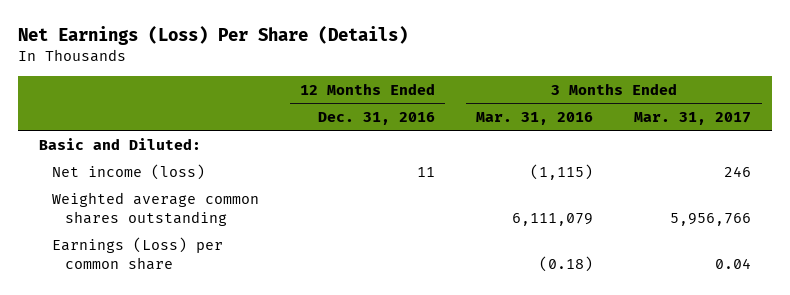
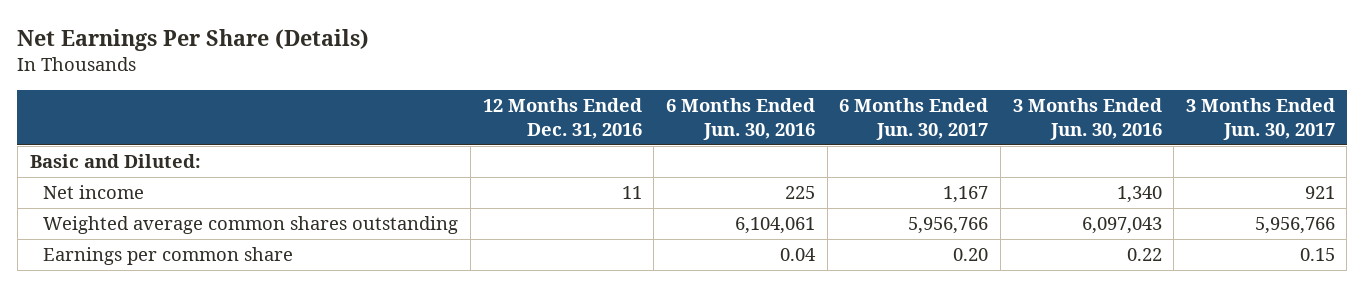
- Net Earnings (Loss) Per Share (Details)
+ Net Earnings Per Share (Details)
- | 12 Months Ended Dec. 31, 2016 | 3 Months Ended Mar. 31, 2016 | 3 Months Ended Mar. 31, 2017
+ | 12 Months Ended Dec. 31, 2016 | 6 Months Ended Jun. 30, 2016 | 6 Months Ended Jun. 30, 2017 | 3 Months Ended Jun. 30, 2016 | 3 Months Ended Jun. 30, 2017
- Net income (loss) | 11 | (1,115) | 246
+ Net income | 11 | 225 | 1,167 | 1,340 | 921
- Earnings (Loss) per common share | | (0.18) | 0.04
+ Earnings per common share | | 0.04 | 0.20 | 0.22 | 0.15

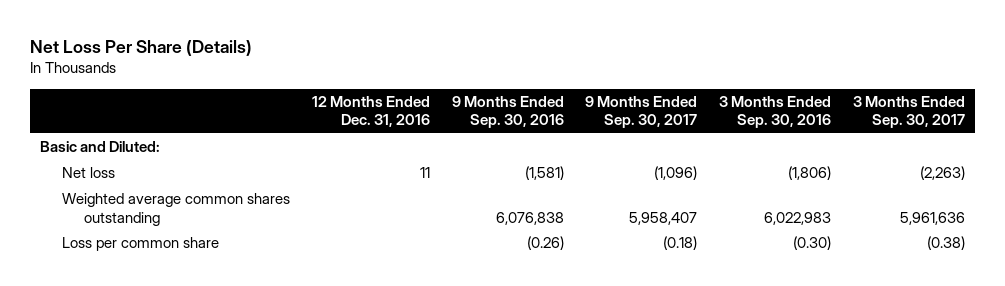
- Net Earnings Per Share (Details)
+ Net Loss Per Share (Details)
- | 12 Months Ended Dec. 31, 2016 | 6 Months Ended Jun. 30, 2016 | 6 Months Ended Jun. 30, 2017 | 3 Months Ended Jun. 30, 2016 | 3 Months Ended Jun. 30, 2017
+ | 12 Months Ended Dec. 31, 2016 | 9 Months Ended Sep. 30, 2016 | 9 Months Ended Sep. 30, 2017 | 3 Months Ended Sep. 30, 2016 | 3 Months Ended Sep. 30, 2017
- Net income | 11 | 225 | 1,167 | 1,340 | 921
+ Net loss | 11 | (1,581) | (1,096) | (1,806) | (2,263)
- Earnings per common share | | 0.04 | 0.20 | 0.22 | 0.15
+ Loss per common share | | (0.26) | (0.18) | (0.30) | (0.38)

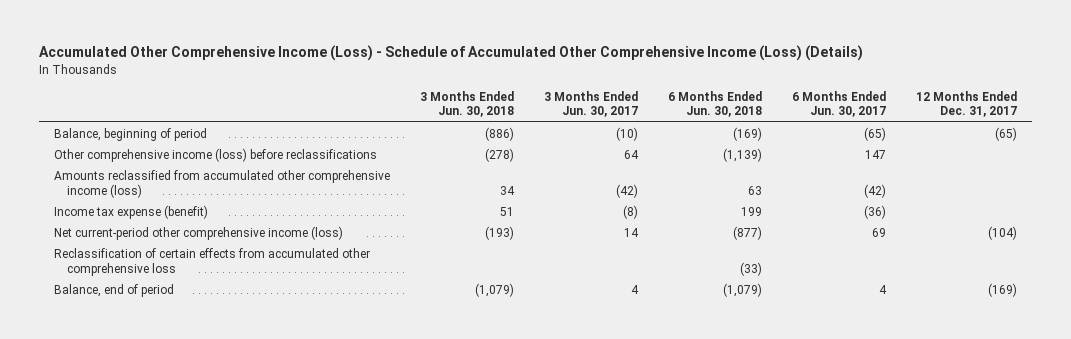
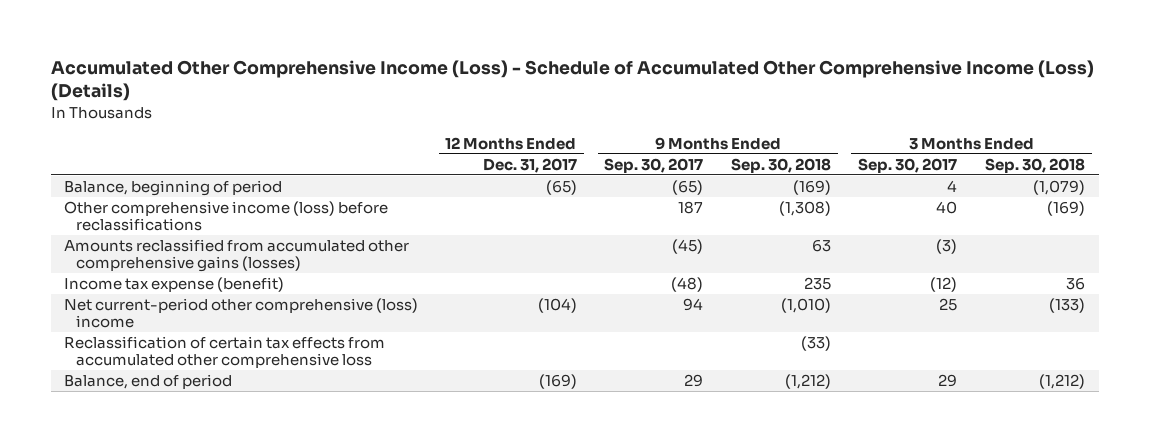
- | 3 Months Ended Jun. 30, 2018 | 3 Months Ended Jun. 30, 2017 | 6 Months Ended Jun. 30, 2018 | 6 Months Ended Jun. 30, 2017 | 12 Months Ended Dec. 31, 2017
+ | 12 Months Ended Dec. 31, 2017 | 9 Months Ended Sep. 30, 2017 | 9 Months Ended Sep. 30, 2018 | 3 Months Ended Sep. 30, 2017 | 3 Months Ended Sep. 30, 2018
- Amounts reclassified from accumulated other comprehensive income (loss) | 34 | (42) | 63 | (42) |
+ Amounts reclassified from accumulated other comprehensive gains (losses) | | (45) | 63 | (3) |
- Net current-period other comprehensive income (loss) | (193) | 14 | (877) | 69 | (104)
- Reclassification of certain effects from accumulated other comprehensive loss | | | (33) | |
+ Net current-period other comprehensive (loss) income | (104) | 94 | (1,010) | 25 | (133)
+ Reclassification of certain tax effects from accumulated other comprehensive loss | | | (33) | |

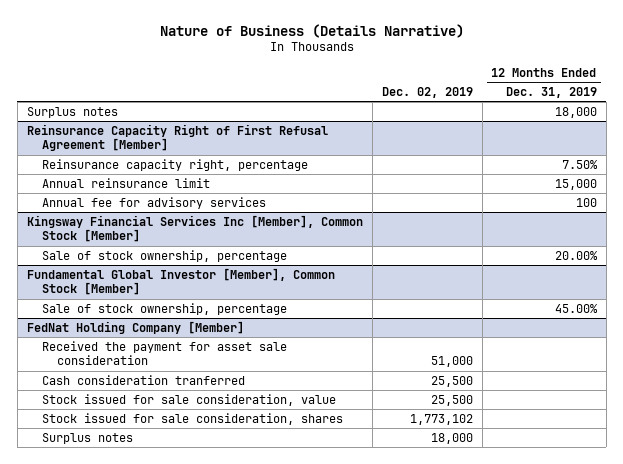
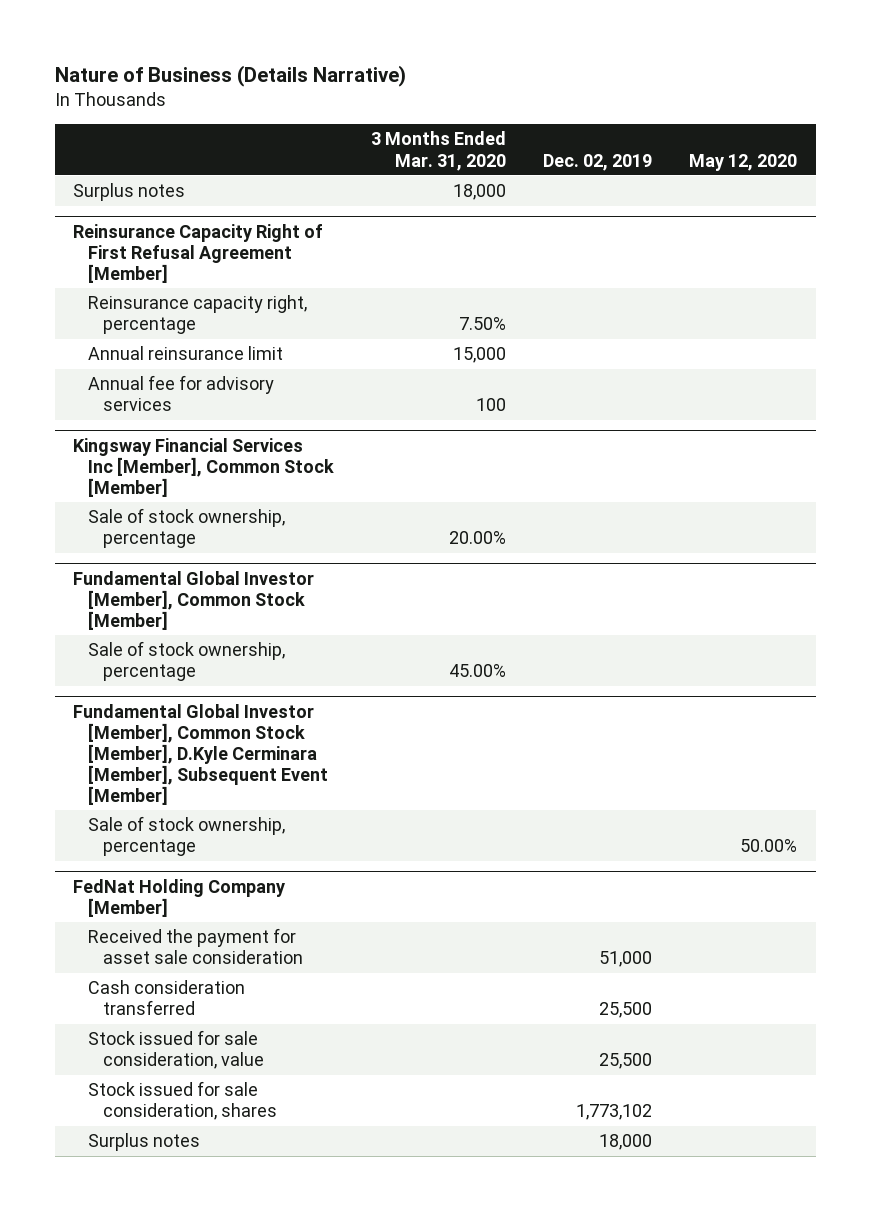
- | Dec. 02, 2019 | 12 Months Ended Dec. 31, 2019
+ | 3 Months Ended Mar. 31, 2020 | Dec. 02, 2019 | May 12, 2020
+ Fundamental Global Investor [Member], Common Stock [Member], D.Kyle Cerminara [Member], Subsequent Event [Member]
+ Sale of stock ownership, percentage | | | 50.00%
@ FedNat Holding Company [Member]
- Cash consideration tranferred | 25,500 |
+ Cash consideration transferred | | 25,500 |

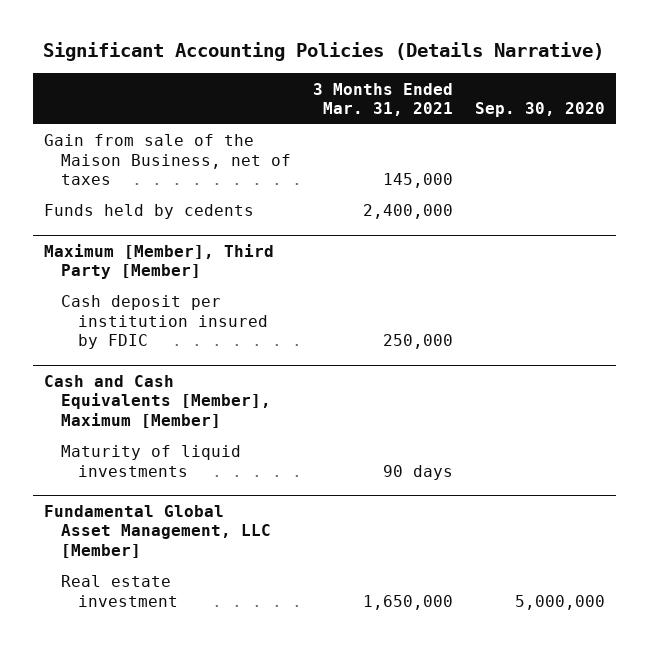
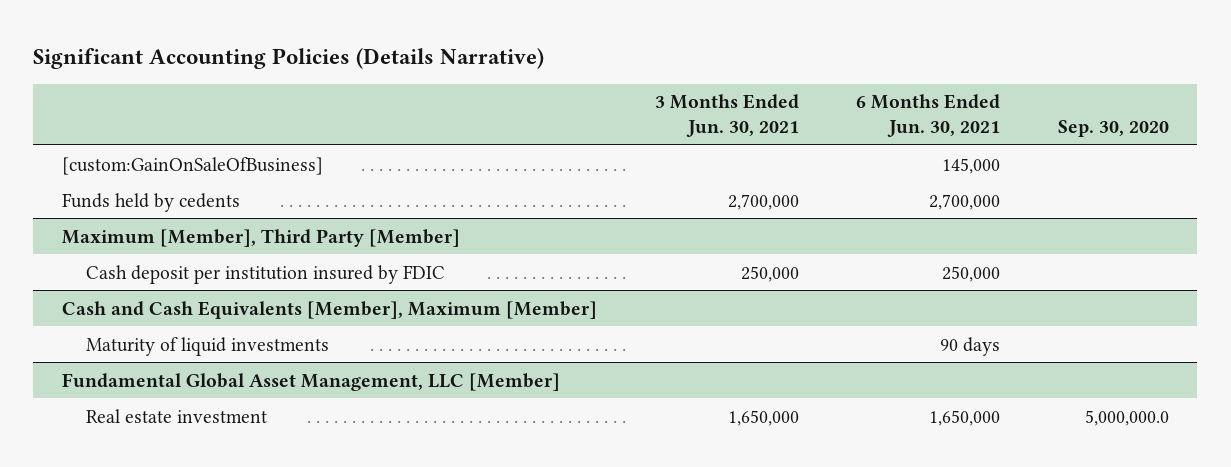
- | 3 Months Ended Mar. 31, 2021 | Sep. 30, 2020
+ | 3 Months Ended Jun. 30, 2021 | 6 Months Ended Jun. 30, 2021 | Sep. 30, 2020
- Gain from sale of the Maison Business, net of taxes | 145,000 |
+ [custom:GainOnSaleOfBusiness] | | 145,000 |
@ Fundamental Global Asset Management, LLC [Member]
- Real estate investment | 1,650,000 | 5,000,000
+ Real estate investment | 1,650,000 | 1,650,000 | 5,000,000.0

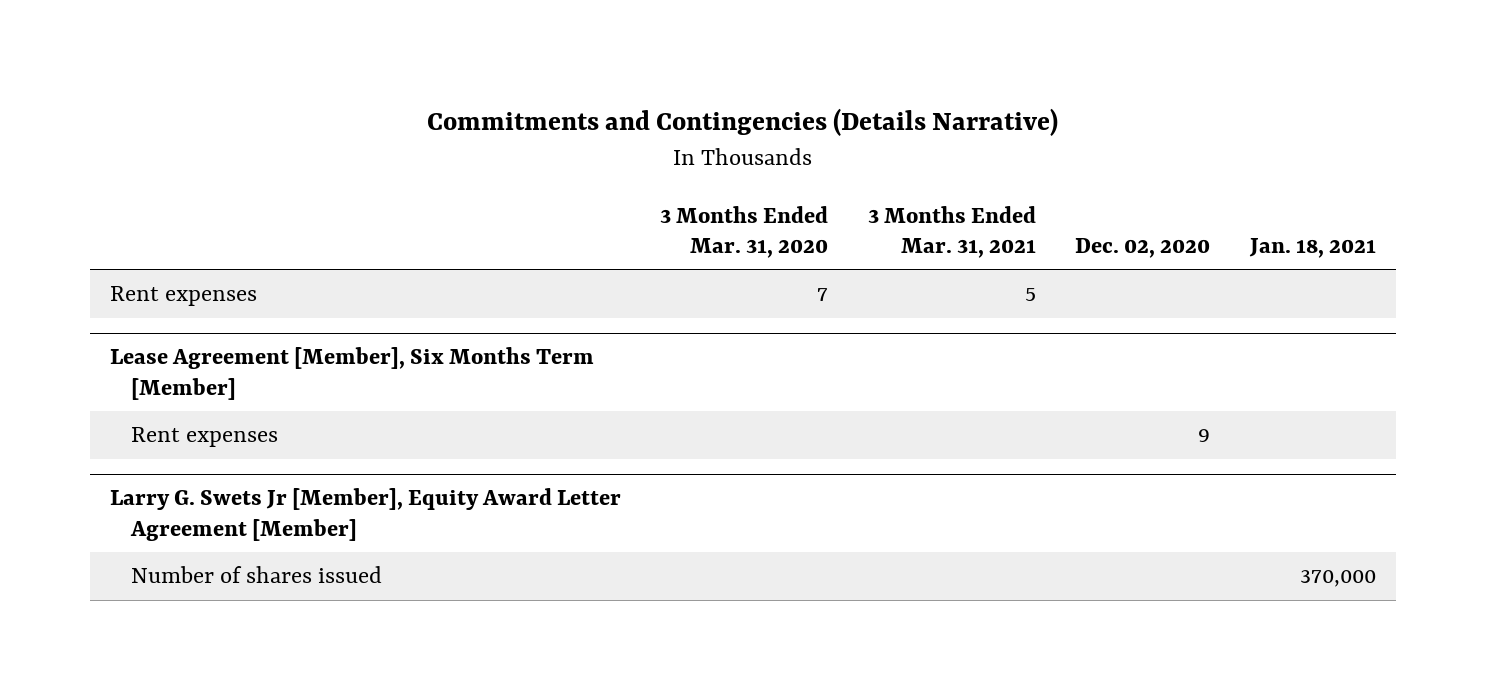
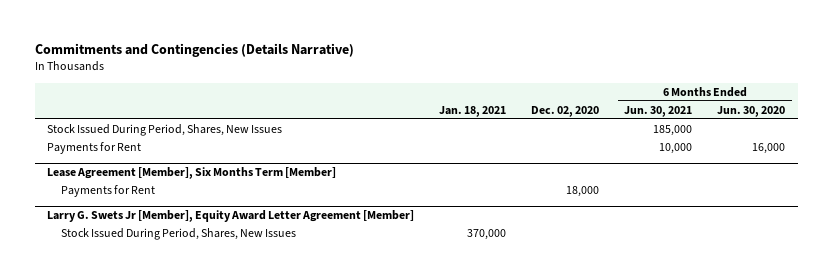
- | 3 Months Ended Mar. 31, 2020 | 3 Months Ended Mar. 31, 2021 | Dec. 02, 2020 | Jan. 18, 2021
+ | Jan. 18, 2021 | Dec. 02, 2020 | 6 Months Ended Jun. 30, 2021 | 6 Months Ended Jun. 30, 2020
- Rent expenses | 7 | 5 | |
+ Stock Issued During Period, Shares, New Issues | | | 185,000 |
+ Payments for Rent | | | 10,000 | 16,000
@ Lease Agreement [Member], Six Months Term [Member]
- Rent expenses | | | 9 |
+ Payments for Rent | | 18,000 | |
@ Larry G. Swets Jr [Member], Equity Award Letter Agreement [Member]
- Number of shares issued | | | | 370,000
+ Stock Issued During Period, Shares, New Issues | 370,000 | | |

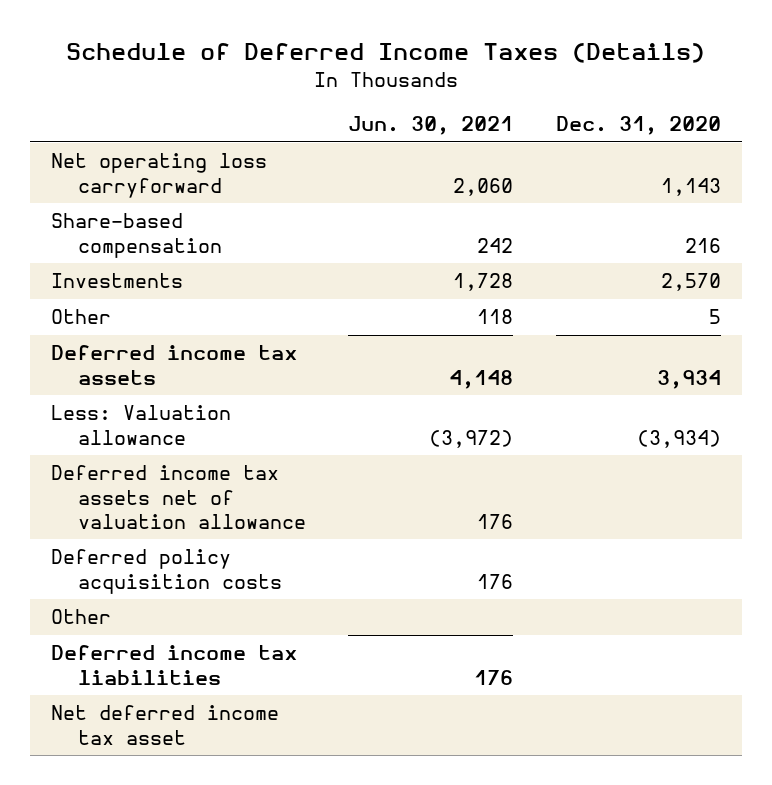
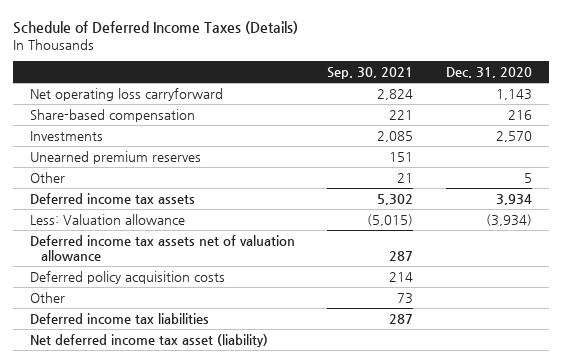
- | Jun. 30, 2021 | Dec. 31, 2020
+ | Sep. 30, 2021 | Dec. 31, 2020
+ Unearned premium reserves | 151 |
- Net deferred income tax asset
+ Net deferred income tax asset (liability)

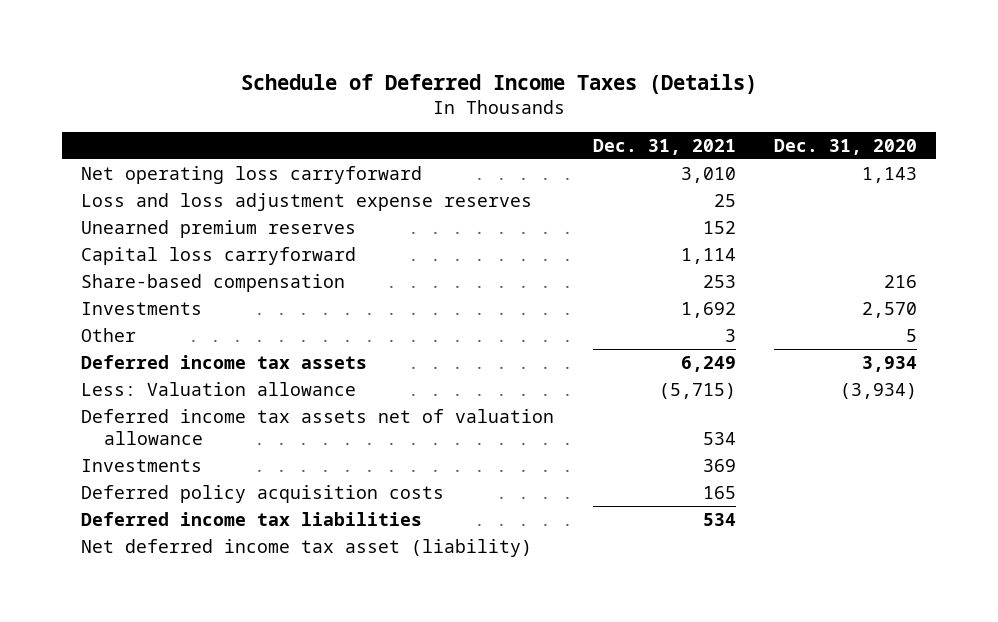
- | Sep. 30, 2021 | Dec. 31, 2020
+ | Dec. 31, 2021 | Dec. 31, 2020
+ Loss and loss adjustment expense reserves | 25 |
moved up: Unearned premium reserves | 152 |
+ Capital loss carryforward | 1,114 |
+ Investments | 369 |
- Other | 73 |

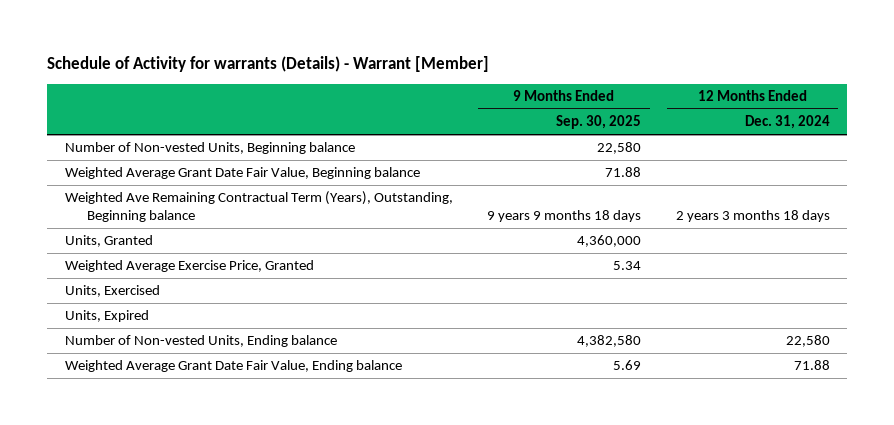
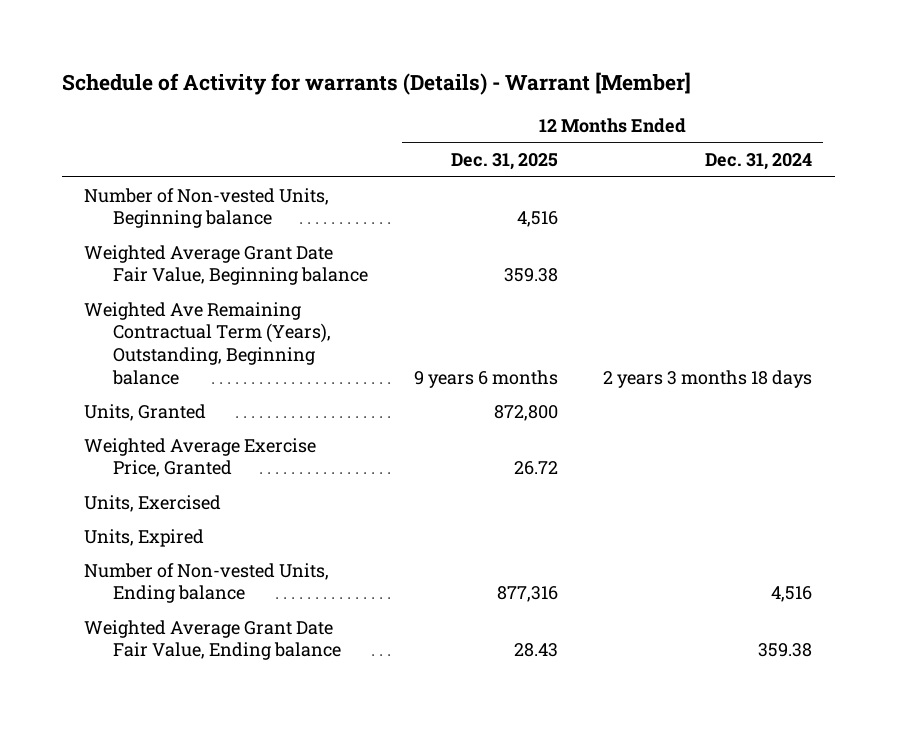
- | 9 Months Ended Sep. 30, 2025 | 12 Months Ended Dec. 31, 2024
+ | 12 Months Ended Dec. 31, 2025 | 12 Months Ended Dec. 31, 2024
- Number of Non-vested Units, Ending balance | 4,382,580 | 22,580
- Weighted Average Grant Date Fair Value, Ending balance | 5.69 | 71.88
+ Number of Non-vested Units, Ending balance | 877,316 | 4,516
+ Weighted Average Grant Date Fair Value, Ending balance | 28.43 | 359.38

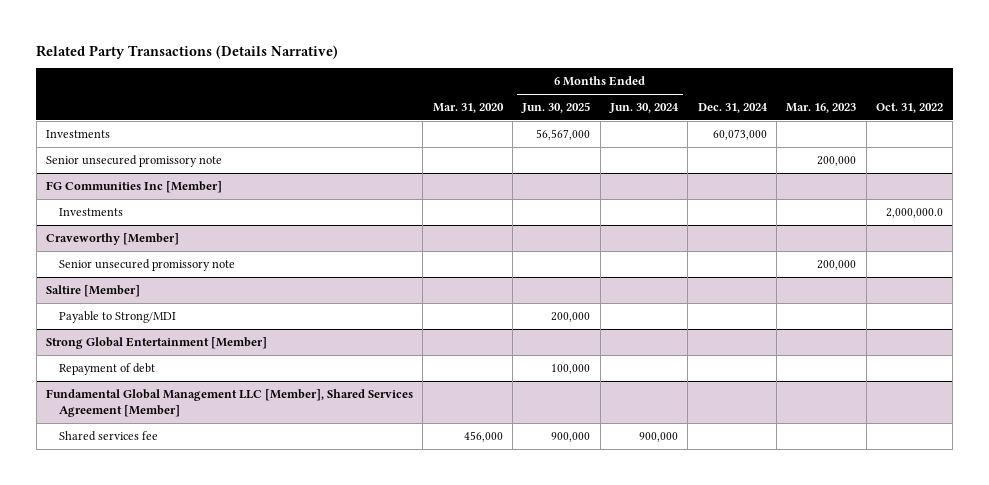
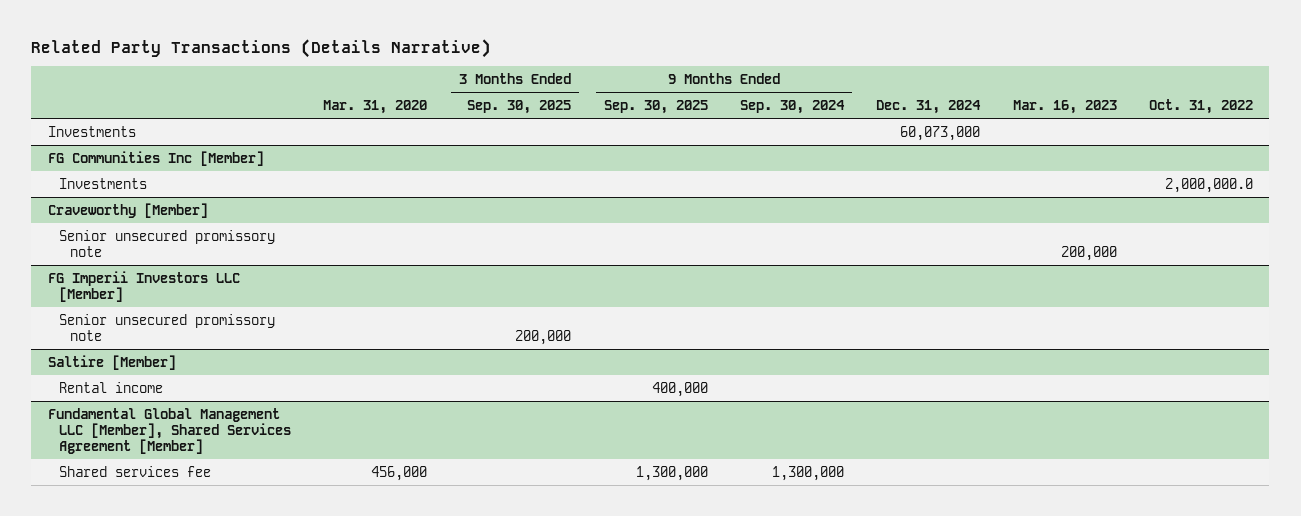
- | Mar. 31, 2020 | 6 Months Ended Jun. 30, 2025 | 6 Months Ended Jun. 30, 2024 | Dec. 31, 2024 | Mar. 16, 2023 | Oct. 31, 2022
+ | Mar. 31, 2020 | 3 Months Ended Sep. 30, 2025 | 9 Months Ended Sep. 30, 2025 | 9 Months Ended Sep. 30, 2024 | Dec. 31, 2024 | Mar. 16, 2023 | Oct. 31, 2022
- Senior unsecured promissory note | | | | | 200,000 |
+ FG Imperii Investors LLC [Member]
+ Senior unsecured promissory note | | 200,000 | | | | |
@ Saltire [Member]
- Payable to Strong/MDI | | 200,000 | | | |
- Strong Global Entertainment [Member]
- Repayment of debt | | 100,000 | | | |
@ Saltire [Member]
+ Rental income | | | 400,000 | | | |

